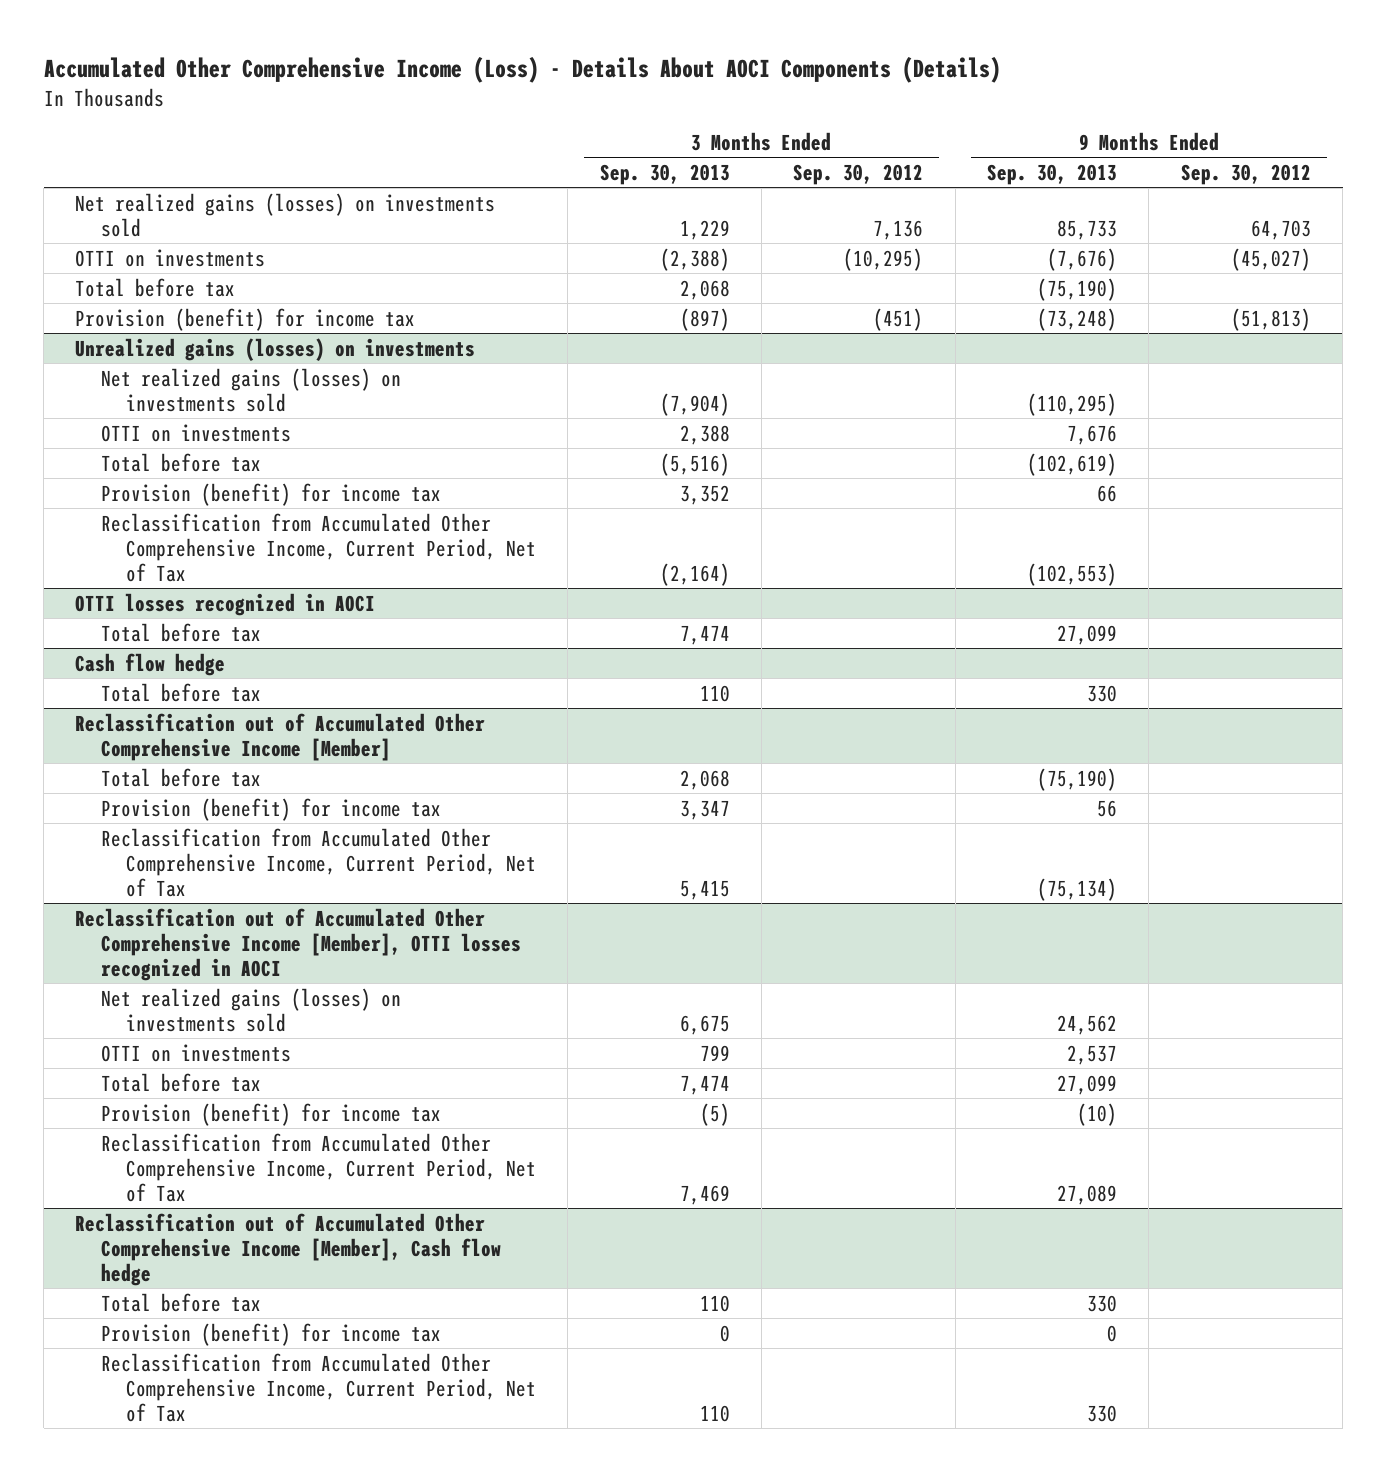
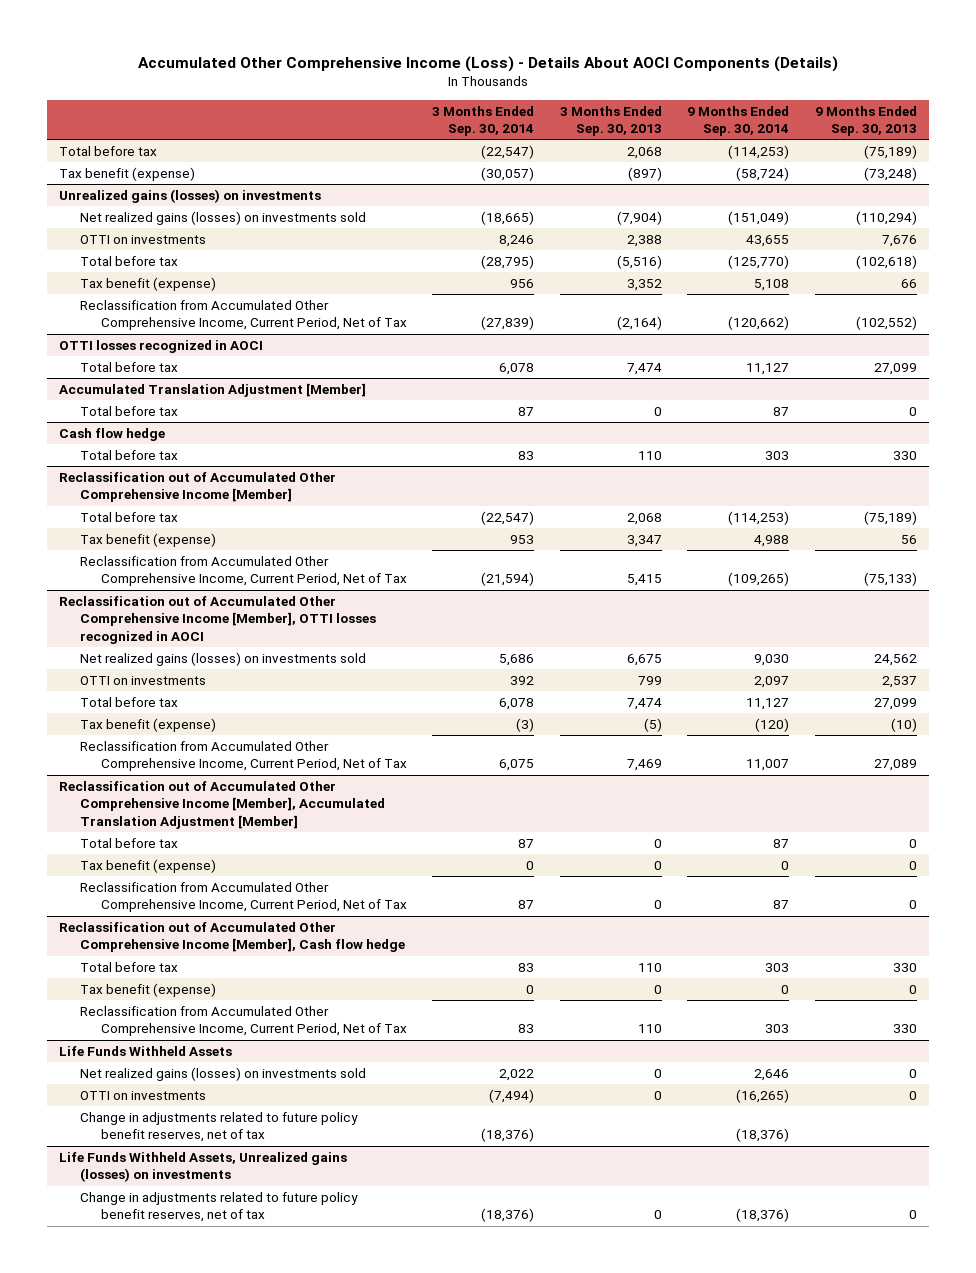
- | 3 Months Ended Sep. 30, 2013 | 3 Months Ended Sep. 30, 2012 | 9 Months Ended Sep. 30, 2013 | 9 Months Ended Sep. 30, 2012
+ | 3 Months Ended Sep. 30, 2014 | 3 Months Ended Sep. 30, 2013 | 9 Months Ended Sep. 30, 2014 | 9 Months Ended Sep. 30, 2013
- Net realized gains (losses) on investments sold | 1,229 | 7,136 | 85,733 | 64,703
- OTTI on investments | (2,388) | (10,295) | (7,676) | (45,027)
- Total before tax | 2,068 | | (75,190) |
- Provision (benefit) for income tax | (897) | (451) | (73,248) | (51,813)
+ Total before tax | (22,547) | 2,068 | (114,253) | (75,189)
+ Tax benefit (expense) | (30,057) | (897) | (58,724) | (73,248)
@ Unrealized gains (losses) on investments
- Net realized gains (losses) on investments sold | (7,904) | | (110,295) |
+ Net realized gains (losses) on investments sold | (18,665) | (7,904) | (151,049) | (110,294)
- Total before tax | (5,516) | | (102,619) |
- Provision (benefit) for income tax | 3,352 | | 66 |
- Reclassification from Accumulated Other Comprehensive Income, Current Period, Net of Tax | (2,164) | | (102,553) |
+ Total before tax | (28,795) | (5,516) | (125,770) | (102,618)
+ Tax benefit (expense) | 956 | 3,352 | 5,108 | 66
+ Reclassification from Accumulated Other Comprehensive Income, Current Period, Net of Tax | (27,839) | (2,164) | (120,662) | (102,552)
+ Accumulated Translation Adjustment [Member]
+ Total before tax | 87 | 0 | 87 | 0
@ Reclassification out of Accumulated Other Comprehensive Income [Member]
- Total before tax | 2,068 | | (75,190) |
- Provision (benefit) for income tax | 3,347 | | 56 |
- Reclassification from Accumulated Other Comprehensive Income, Current Period, Net of Tax | 5,415 | | (75,134) |
+ Total before tax | (22,547) | 2,068 | (114,253) | (75,189)
+ Tax benefit (expense) | 953 | 3,347 | 4,988 | 56
+ Reclassification from Accumulated Other Comprehensive Income, Current Period, Net of Tax | (21,594) | 5,415 | (109,265) | (75,133)
@ Reclassification out of Accumulated Other Comprehensive Income [Member], OTTI losses recognized in AOCI
- Provision (benefit) for income tax | (5) | | (10) |
+ Tax benefit (expense) | (3) | (5) | (120) | (10)
+ Reclassification out of Accumulated Other Comprehensive Income [Member], Accumulated Translation Adjustment [Member]
+ Total before tax | 87 | 0 | 87 | 0
+ Tax benefit (expense) | 0 | 0 | 0 | 0
+ Reclassification from Accumulated Other Comprehensive Income, Current Period, Net of Tax | 87 | 0 | 87 | 0
@ Reclassification out of Accumulated Other Comprehensive Income [Member], Cash flow hedge
- Provision (benefit) for income tax | 0 | | 0 |
+ Tax benefit (expense) | 0 | 0 | 0 | 0
+ Life Funds Withheld Assets
+ Net realized gains (losses) on investments sold | 2,022 | 0 | 2,646 | 0
+ OTTI on investments | (7,494) | 0 | (16,265) | 0
+ Change in adjustments related to future policy benefit reserves, net of tax | (18,376) | | (18,376) |
+ Life Funds Withheld Assets, Unrealized gains (losses) on investments
+ Change in adjustments related to future policy benefit reserves, net of tax | (18,376) | 0 | (18,376) | 0

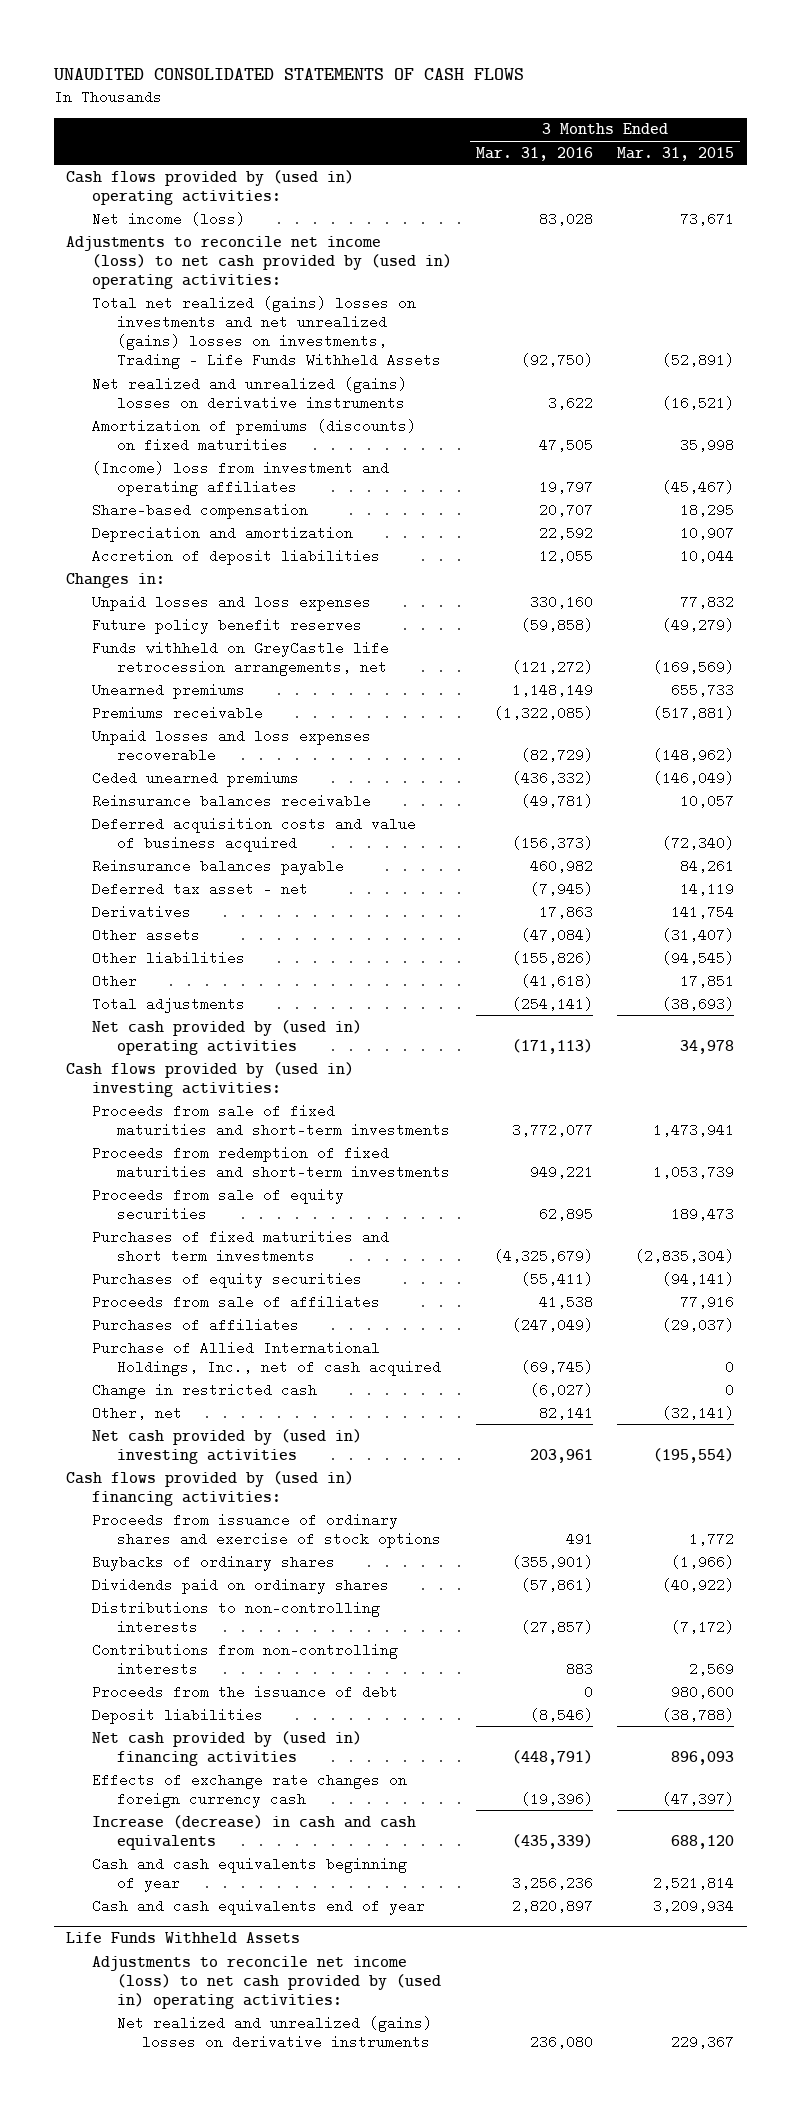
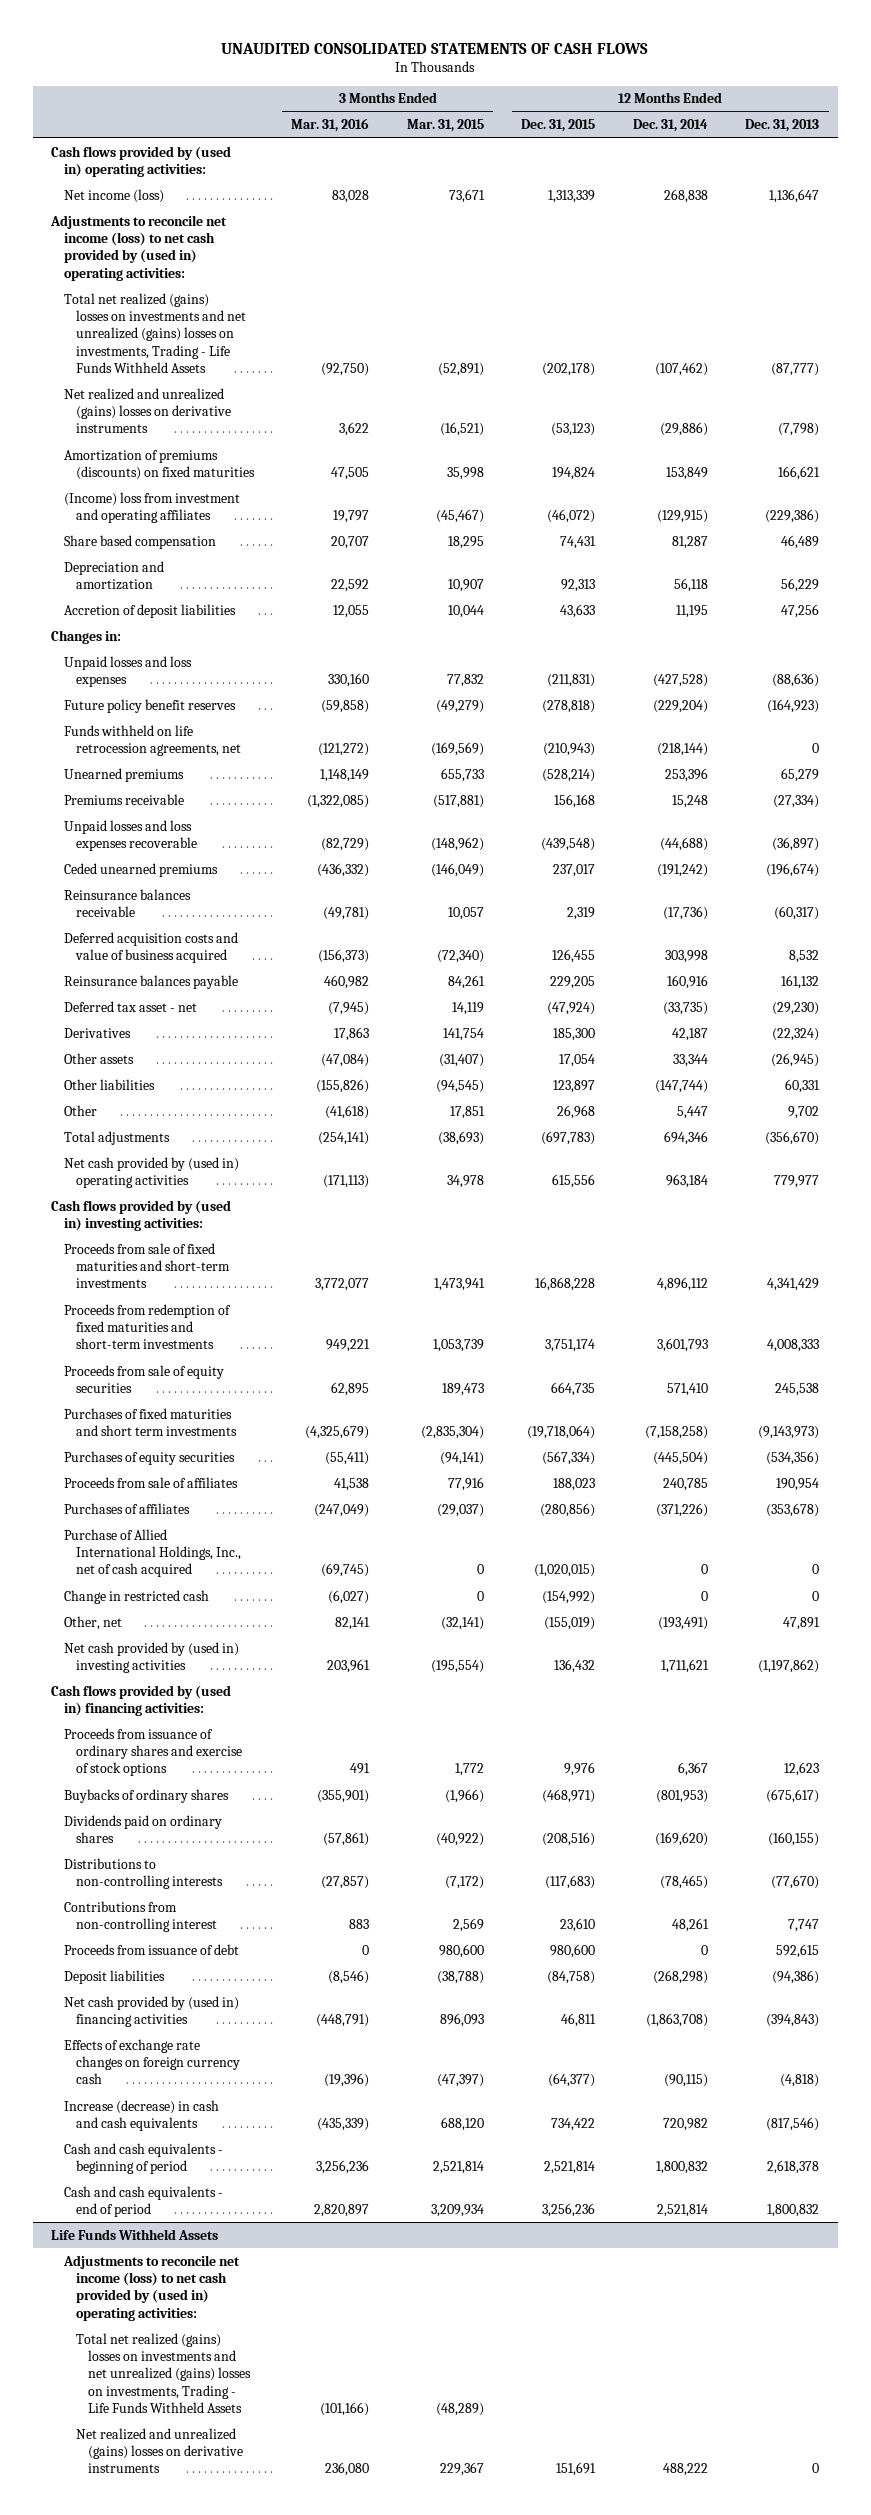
- | 3 Months Ended Mar. 31, 2016 | 3 Months Ended Mar. 31, 2015
+ | 3 Months Ended Mar. 31, 2016 | 3 Months Ended Mar. 31, 2015 | 12 Months Ended Dec. 31, 2015 | 12 Months Ended Dec. 31, 2014 | 12 Months Ended Dec. 31, 2013
- Share-based compensation | 20,707 | 18,295
+ Share based compensation | 20,707 | 18,295 | 74,431 | 81,287 | 46,489
- Funds withheld on GreyCastle life retrocession arrangements, net | (121,272) | (169,569)
+ Funds withheld on life retrocession agreements, net | (121,272) | (169,569) | (210,943) | (218,144) | 0
- Contributions from non-controlling interests | 883 | 2,569
- Proceeds from the issuance of debt | 0 | 980,600
+ Contributions from non-controlling interest | 883 | 2,569 | 23,610 | 48,261 | 7,747
+ Proceeds from issuance of debt | 0 | 980,600 | 980,600 | 0 | 592,615
- Cash and cash equivalents beginning of year | 3,256,236 | 2,521,814
- Cash and cash equivalents end of year | 2,820,897 | 3,209,934
+ Cash and cash equivalents - beginning of period | 3,256,236 | 2,521,814 | 2,521,814 | 1,800,832 | 2,618,378
+ Cash and cash equivalents - end of period | 2,820,897 | 3,209,934 | 3,256,236 | 2,521,814 | 1,800,832
@ Life Funds Withheld Assets
+ Total net realized (gains) losses on investments and net unrealized (gains) losses on investments, Trading - Life Funds Withheld Assets | (101,166) | (48,289) | | |

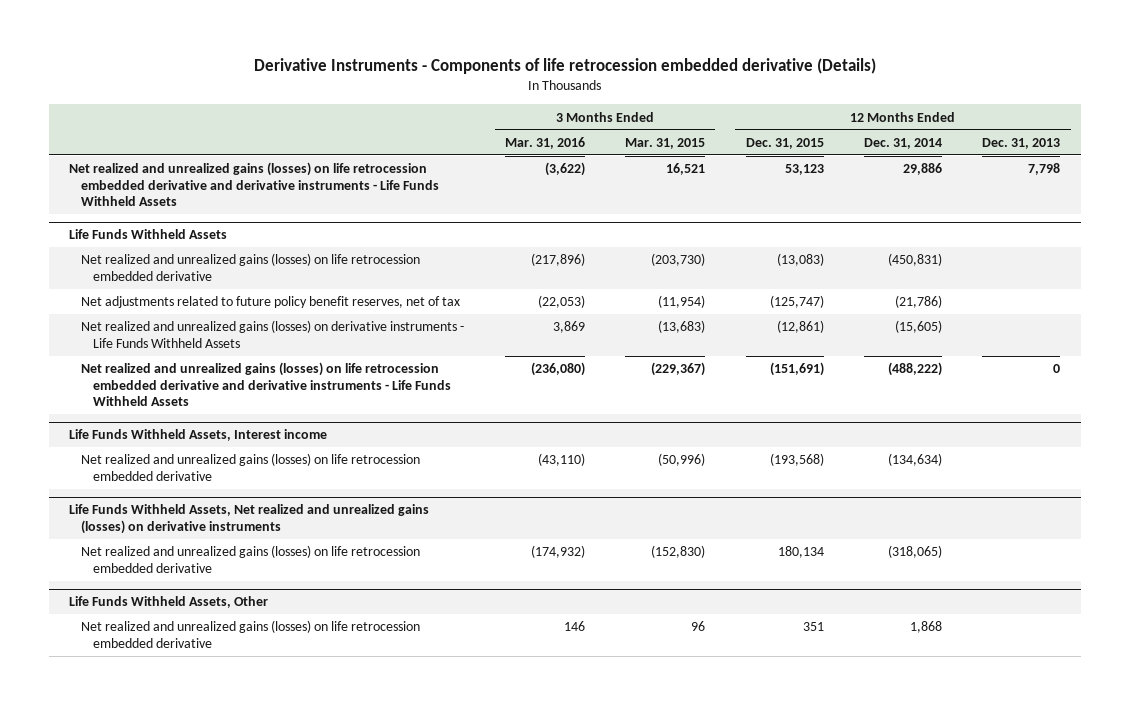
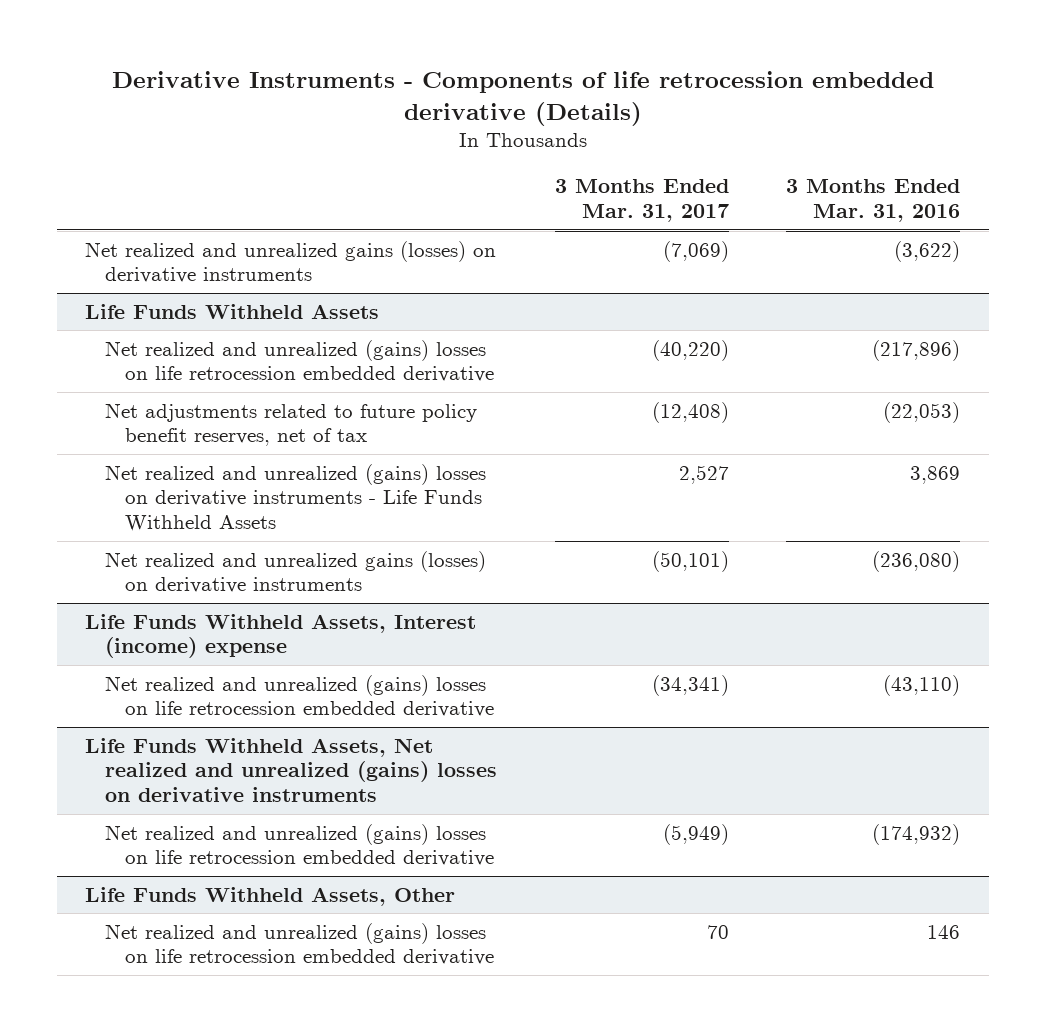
- | 3 Months Ended Mar. 31, 2016 | 3 Months Ended Mar. 31, 2015 | 12 Months Ended Dec. 31, 2015 | 12 Months Ended Dec. 31, 2014 | 12 Months Ended Dec. 31, 2013
+ | 3 Months Ended Mar. 31, 2017 | 3 Months Ended Mar. 31, 2016
- Net realized and unrealized gains (losses) on life retrocession embedded derivative and derivative instruments - Life Funds Withheld Assets | (3,622) | 16,521 | 53,123 | 29,886 | 7,798
+ Net realized and unrealized gains (losses) on derivative instruments | (7,069) | (3,622)
@ Life Funds Withheld Assets
- Net realized and unrealized gains (losses) on life retrocession embedded derivative | (217,896) | (203,730) | (13,083) | (450,831) |
+ Net realized and unrealized (gains) losses on life retrocession embedded derivative | (40,220) | (217,896)
- Net realized and unrealized gains (losses) on derivative instruments - Life Funds Withheld Assets | 3,869 | (13,683) | (12,861) | (15,605) |
- Net realized and unrealized gains (losses) on life retrocession embedded derivative and derivative instruments - Life Funds Withheld Assets | (236,080) | (229,367) | (151,691) | (488,222) | 0
- Life Funds Withheld Assets, Interest income
- Net realized and unrealized gains (losses) on life retrocession embedded derivative | (43,110) | (50,996) | (193,568) | (134,634) |
- Life Funds Withheld Assets, Net realized and unrealized gains (losses) on derivative instruments
- Net realized and unrealized gains (losses) on life retrocession embedded derivative | (174,932) | (152,830) | 180,134 | (318,065) |
@ Life Funds Withheld Assets
+ Net realized and unrealized (gains) losses on derivative instruments - Life Funds Withheld Assets | 2,527 | 3,869
+ Net realized and unrealized gains (losses) on derivative instruments | (50,101) | (236,080)
+ Life Funds Withheld Assets, Interest (income) expense
+ Net realized and unrealized (gains) losses on life retrocession embedded derivative | (34,341) | (43,110)
+ Life Funds Withheld Assets, Net realized and unrealized (gains) losses on derivative instruments
+ Net realized and unrealized (gains) losses on life retrocession embedded derivative | (5,949) | (174,932)
@ Life Funds Withheld Assets, Other
- Net realized and unrealized gains (losses) on life retrocession embedded derivative | 146 | 96 | 351 | 1,868 |
+ Net realized and unrealized (gains) losses on life retrocession embedded derivative | 70 | 146

